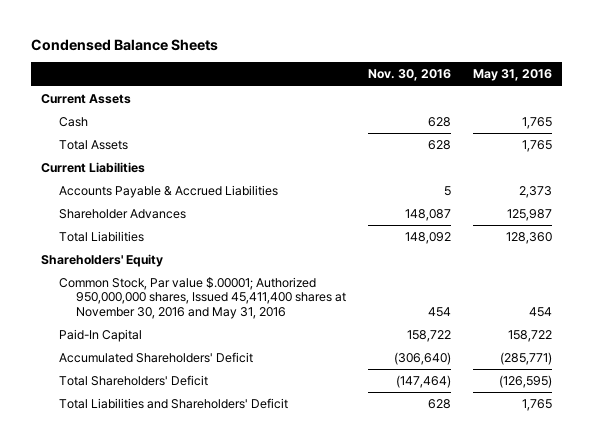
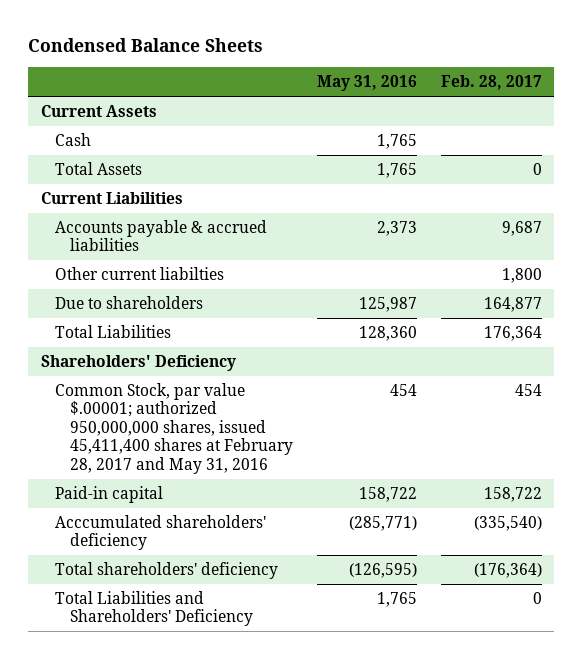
- | Nov. 30, 2016 | May 31, 2016
+ | May 31, 2016 | Feb. 28, 2017
- Accounts Payable & Accrued Liabilities | 5 | 2,373
- Shareholder Advances | 148,087 | 125,987
+ Accounts payable & accrued liabilities | 2,373 | 9,687
+ Other current liabilties | | 1,800
+ Due to shareholders | 125,987 | 164,877
- Shareholders' Equity
- Common Stock, Par value $.00001; Authorized 950,000,000 shares, Issued 45,411,400 shares at November 30, 2016 and May 31, 2016 | 454 | 454
- Paid-In Capital | 158,722 | 158,722
- Accumulated Shareholders' Deficit | (306,640) | (285,771)
- Total Shareholders' Deficit | (147,464) | (126,595)
- Total Liabilities and Shareholders' Deficit | 628 | 1,765
+ Shareholders' Deficiency
+ Common Stock, par value $.00001; authorized 950,000,000 shares, issued 45,411,400 shares at February 28, 2017 and May 31, 2016 | 454 | 454
+ Paid-in capital | 158,722 | 158,722
+ Acccumulated shareholders' deficiency | (285,771) | (335,540)
+ Total shareholders' deficiency | (126,595) | (176,364)
+ Total Liabilities and Shareholders' Deficiency | 1,765 | 0

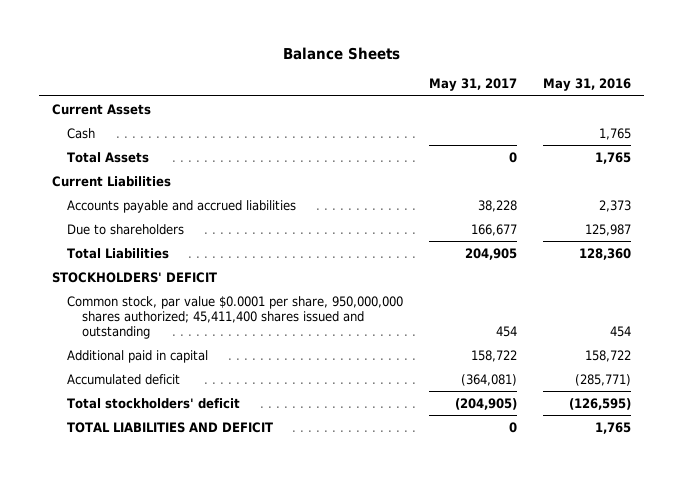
- Condensed Balance Sheets
+ Balance Sheets
- | May 31, 2016 | Feb. 28, 2017
+ | May 31, 2017 | May 31, 2016
- Accounts payable & accrued liabilities | 2,373 | 9,687
- Other current liabilties | | 1,800
+ Accounts payable and accrued liabilities | 38,228 | 2,373
- Shareholders' Deficiency
- Common Stock, par value $.00001; authorized 950,000,000 shares, issued 45,411,400 shares at February 28, 2017 and May 31, 2016 | 454 | 454
- Paid-in capital | 158,722 | 158,722
- Acccumulated shareholders' deficiency | (285,771) | (335,540)
- Total shareholders' deficiency | (126,595) | (176,364)
- Total Liabilities and Shareholders' Deficiency | 1,765 | 0
+ STOCKHOLDERS' DEFICIT
+ Common stock, par value $0.0001 per share, 950,000,000 shares authorized; 45,411,400 shares issued and outstanding | 454 | 454
+ Additional paid in capital | 158,722 | 158,722
+ Accumulated deficit | (364,081) | (285,771)
+ Total stockholders' deficit | (204,905) | (126,595)
+ TOTAL LIABILITIES AND DEFICIT | 0 | 1,765

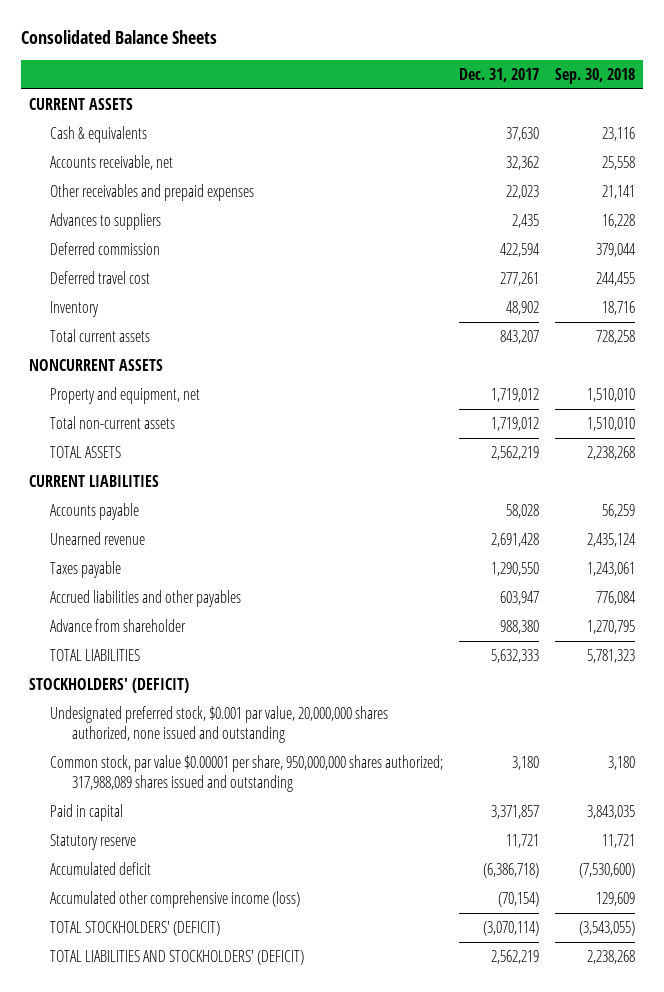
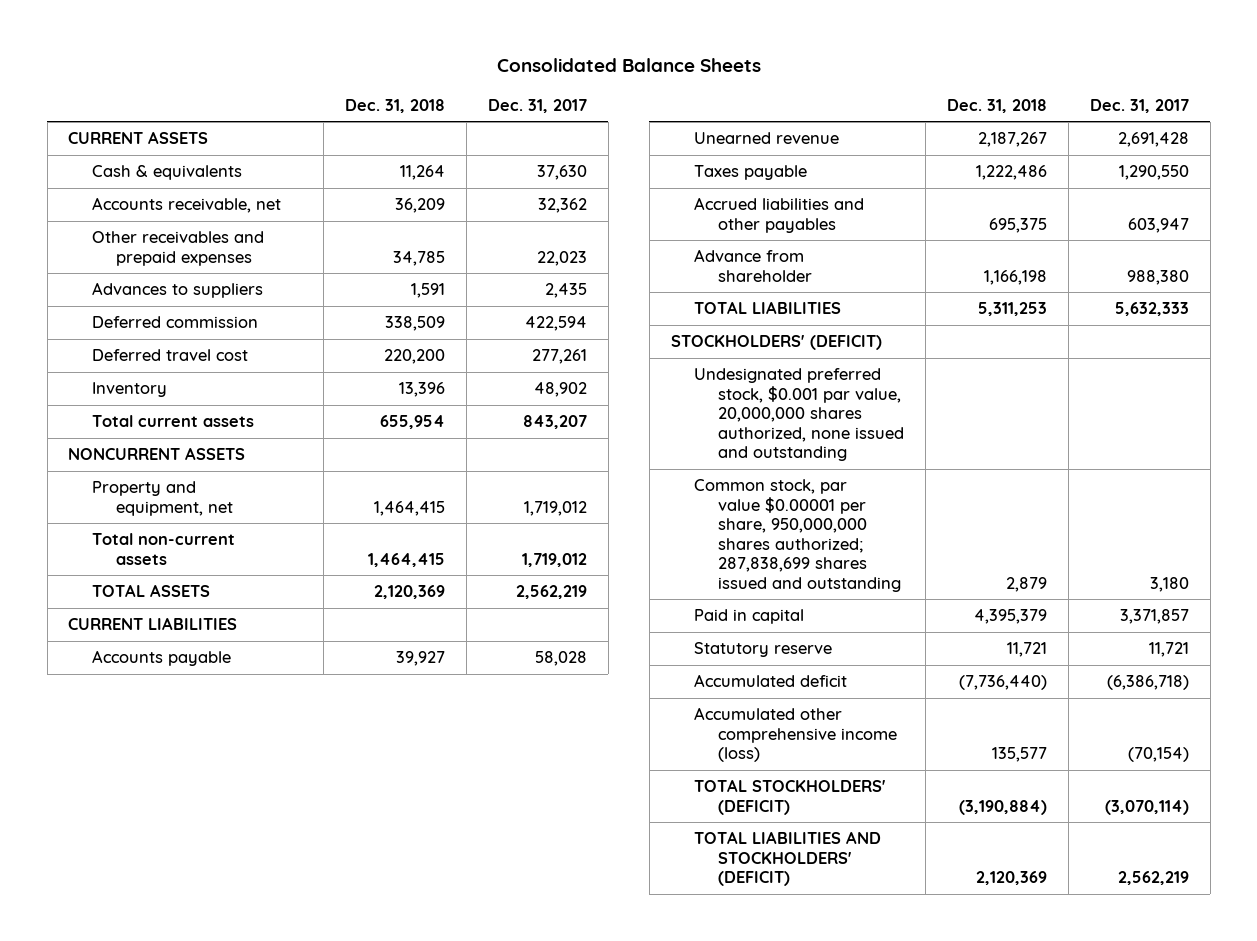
- | Dec. 31, 2017 | Sep. 30, 2018
+ | Dec. 31, 2018 | Dec. 31, 2017
- Common stock, par value $0.00001 per share, 950,000,000 shares authorized; 317,988,089 shares issued and outstanding | 3,180 | 3,180
+ Common stock, par value $0.00001 per share, 950,000,000 shares authorized; 287,838,699 shares issued and outstanding | 2,879 | 3,180

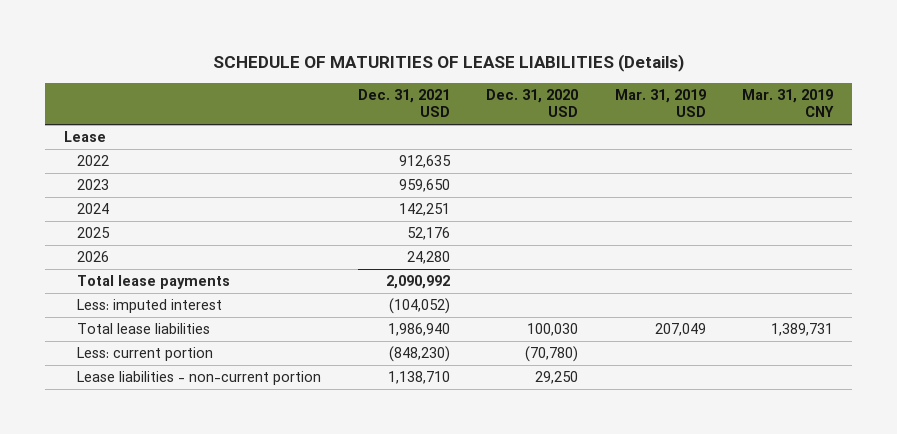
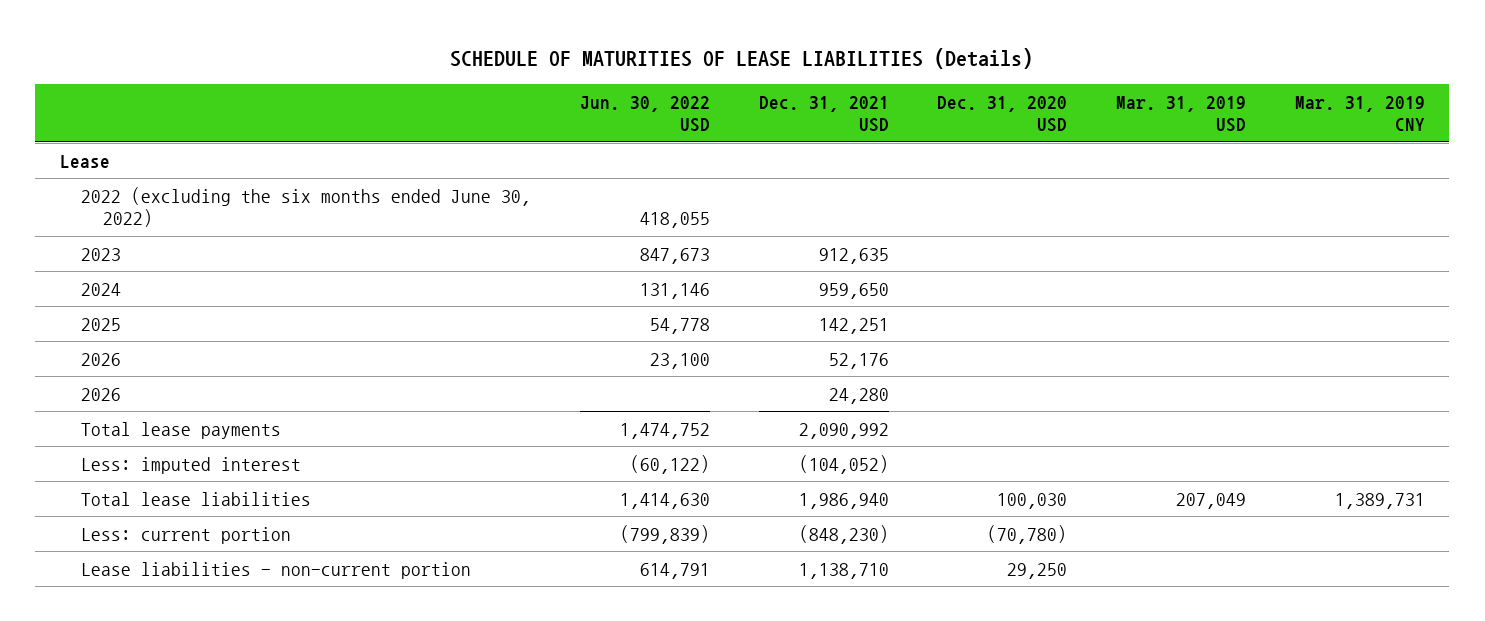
- | Dec. 31, 2021 USD | Dec. 31, 2020 USD | Mar. 31, 2019 USD | Mar. 31, 2019 CNY
+ | Jun. 30, 2022 USD | Dec. 31, 2021 USD | Dec. 31, 2020 USD | Mar. 31, 2019 USD | Mar. 31, 2019 CNY
- 2022 | 912,635 | | |
- 2023 | 959,650 | | |
- 2024 | 142,251 | | |
- 2025 | 52,176 | | |
+ 2022 (excluding the six months ended June 30, 2022) | 418,055 | | | |
+ 2023 | 847,673 | 912,635 | | |
+ 2024 | 131,146 | 959,650 | | |
+ 2025 | 54,778 | 142,251 | | |
+ 2026 | 23,100 | 52,176 | | |

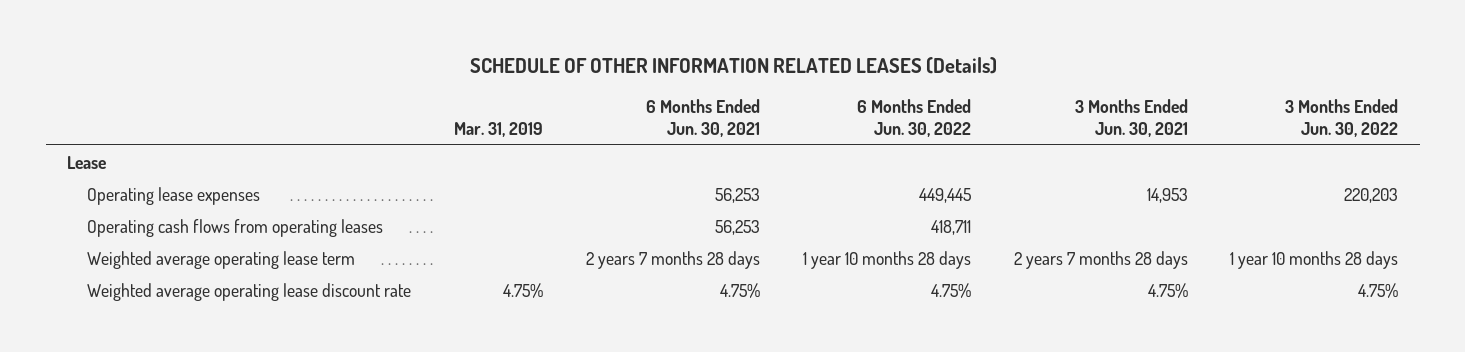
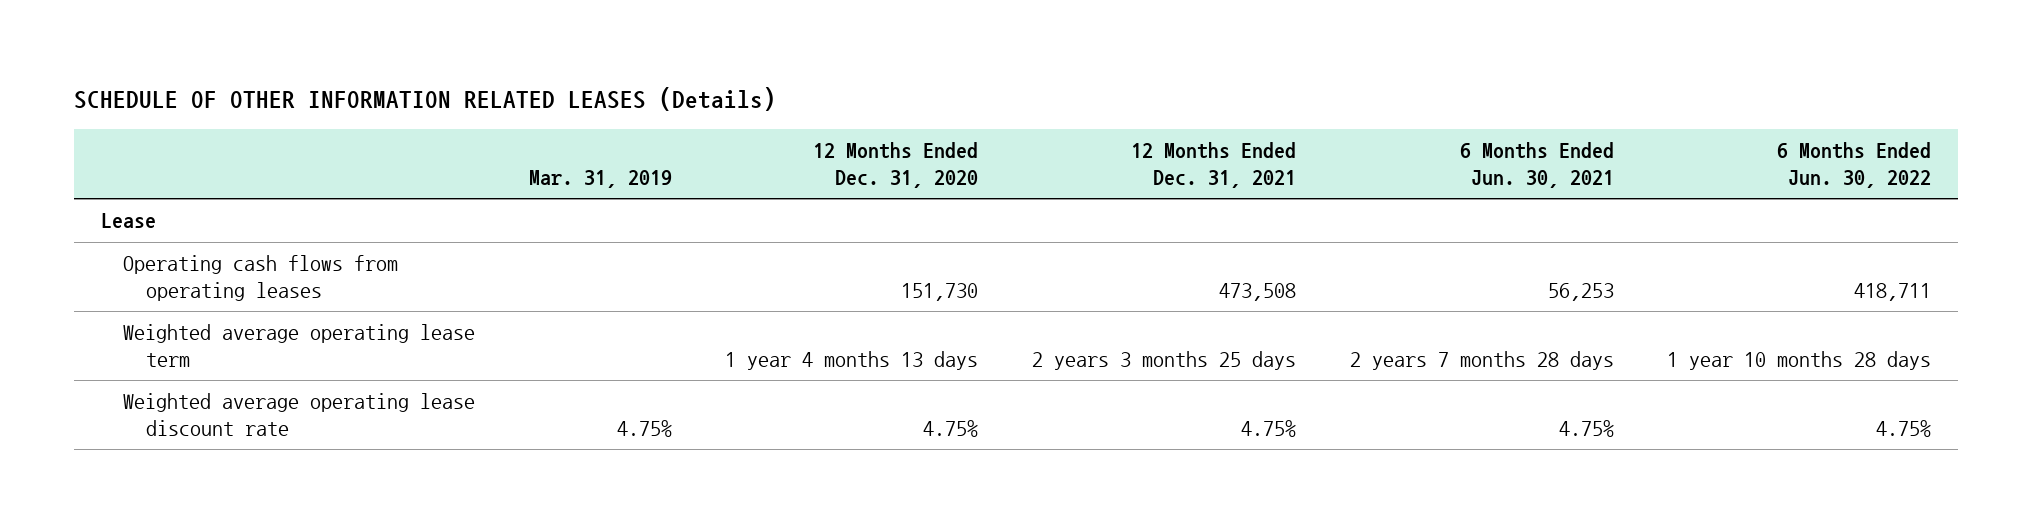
- | Mar. 31, 2019 | 6 Months Ended Jun. 30, 2021 | 6 Months Ended Jun. 30, 2022 | 3 Months Ended Jun. 30, 2021 | 3 Months Ended Jun. 30, 2022
+ | Mar. 31, 2019 | 12 Months Ended Dec. 31, 2020 | 12 Months Ended Dec. 31, 2021 | 6 Months Ended Jun. 30, 2021 | 6 Months Ended Jun. 30, 2022
- Operating lease expenses | | 56,253 | 449,445 | 14,953 | 220,203

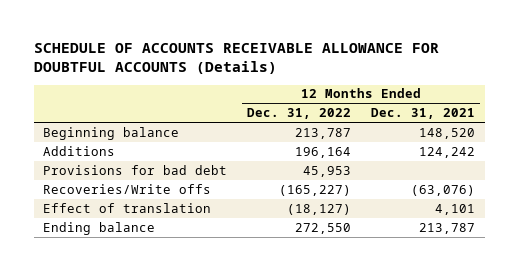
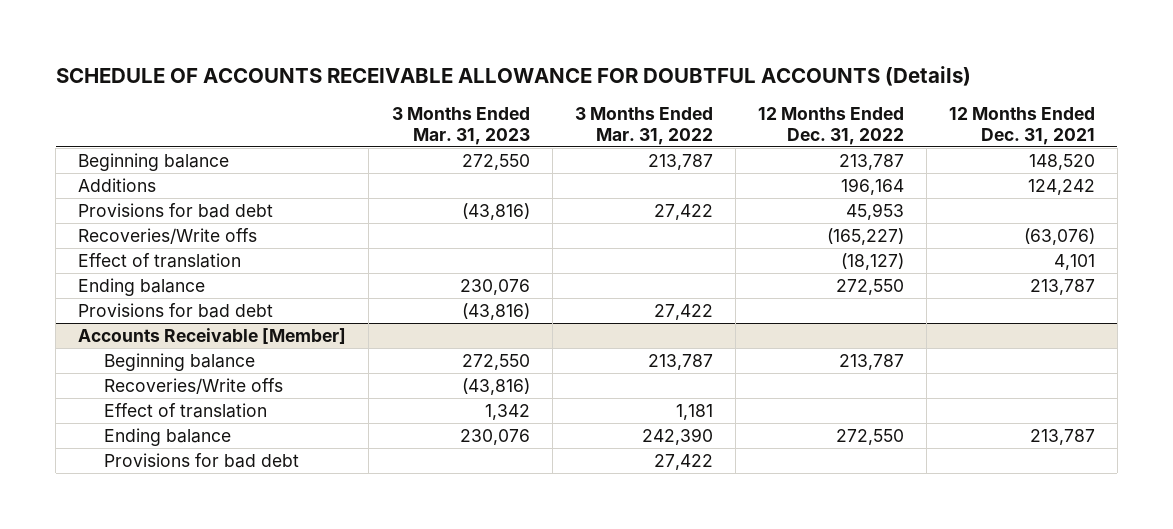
- | 12 Months Ended Dec. 31, 2022 | 12 Months Ended Dec. 31, 2021
+ | 3 Months Ended Mar. 31, 2023 | 3 Months Ended Mar. 31, 2022 | 12 Months Ended Dec. 31, 2022 | 12 Months Ended Dec. 31, 2021
+ Provisions for bad debt | (43,816) | 27,422 | |
+ Accounts Receivable [Member]
+ Beginning balance | 272,550 | 213,787 | 213,787 |
+ Recoveries/Write offs | (43,816) | | |
+ Effect of translation | 1,342 | 1,181 | |
+ Ending balance | 230,076 | 242,390 | 272,550 | 213,787
+ Provisions for bad debt | | 27,422 | |

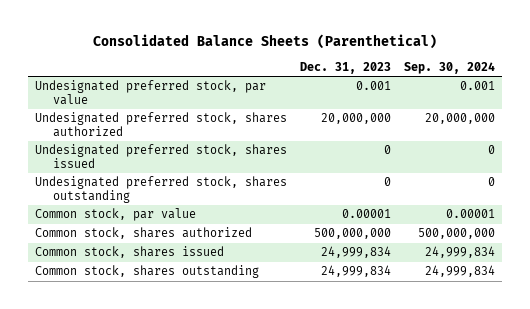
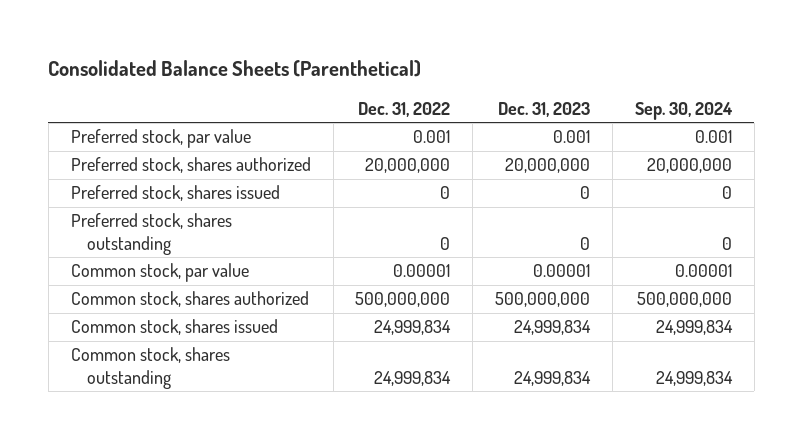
- | Dec. 31, 2023 | Sep. 30, 2024
+ | Dec. 31, 2022 | Dec. 31, 2023 | Sep. 30, 2024
- Undesignated preferred stock, par value | 0.001 | 0.001
- Undesignated preferred stock, shares authorized | 20,000,000 | 20,000,000
- Undesignated preferred stock, shares issued | 0 | 0
- Undesignated preferred stock, shares outstanding | 0 | 0
+ Preferred stock, par value | 0.001 | 0.001 | 0.001
+ Preferred stock, shares authorized | 20,000,000 | 20,000,000 | 20,000,000
+ Preferred stock, shares issued | 0 | 0 | 0
+ Preferred stock, shares outstanding | 0 | 0 | 0

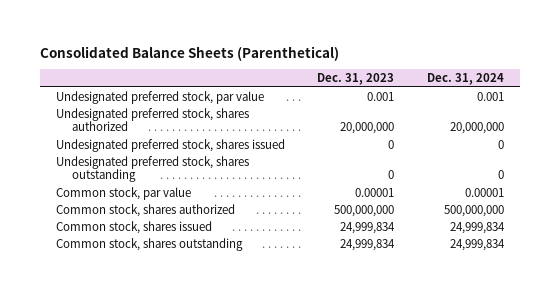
- | Dec. 31, 2022 | Dec. 31, 2023 | Sep. 30, 2024
+ | Dec. 31, 2023 | Dec. 31, 2024
- Preferred stock, par value | 0.001 | 0.001 | 0.001
- Preferred stock, shares authorized | 20,000,000 | 20,000,000 | 20,000,000
- Preferred stock, shares issued | 0 | 0 | 0
- Preferred stock, shares outstanding | 0 | 0 | 0
+ Undesignated preferred stock, par value | 0.001 | 0.001
+ Undesignated preferred stock, shares authorized | 20,000,000 | 20,000,000
+ Undesignated preferred stock, shares issued | 0 | 0
+ Undesignated preferred stock, shares outstanding | 0 | 0

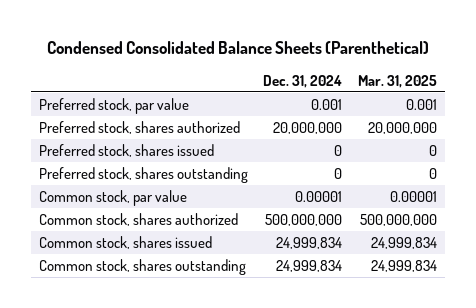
- Consolidated Balance Sheets (Parenthetical)
+ Condensed Consolidated Balance Sheets (Parenthetical)
- | Dec. 31, 2023 | Dec. 31, 2024
+ | Dec. 31, 2024 | Mar. 31, 2025
- Undesignated preferred stock, par value | 0.001 | 0.001
- Undesignated preferred stock, shares authorized | 20,000,000 | 20,000,000
- Undesignated preferred stock, shares issued | 0 | 0
- Undesignated preferred stock, shares outstanding | 0 | 0
+ Preferred stock, par value | 0.001 | 0.001
+ Preferred stock, shares authorized | 20,000,000 | 20,000,000
+ Preferred stock, shares issued | 0 | 0
+ Preferred stock, shares outstanding | 0 | 0

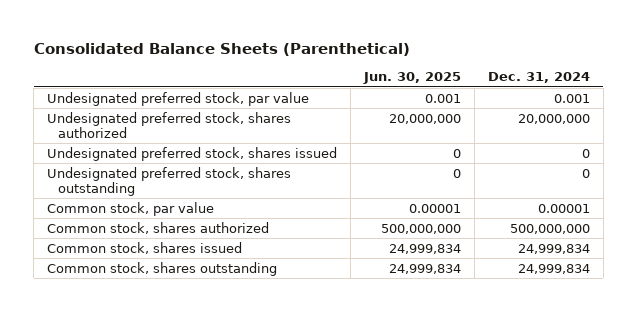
- Condensed Consolidated Balance Sheets (Parenthetical)
+ Consolidated Balance Sheets (Parenthetical)
- | Dec. 31, 2024 | Mar. 31, 2025
+ | Jun. 30, 2025 | Dec. 31, 2024
- Preferred stock, par value | 0.001 | 0.001
- Preferred stock, shares authorized | 20,000,000 | 20,000,000
- Preferred stock, shares issued | 0 | 0
- Preferred stock, shares outstanding | 0 | 0
+ Undesignated preferred stock, par value | 0.001 | 0.001
+ Undesignated preferred stock, shares authorized | 20,000,000 | 20,000,000
+ Undesignated preferred stock, shares issued | 0 | 0
+ Undesignated preferred stock, shares outstanding | 0 | 0

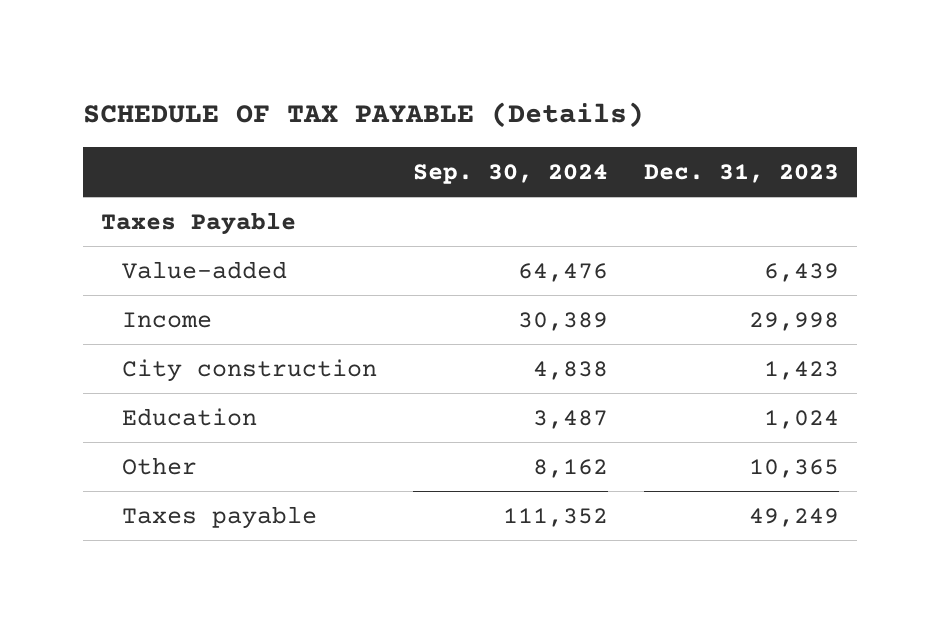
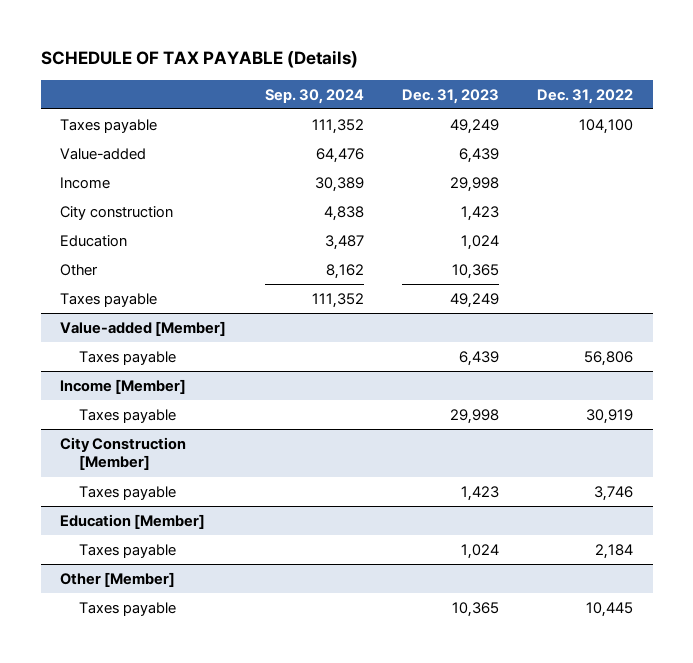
- | Sep. 30, 2024 | Dec. 31, 2023
+ | Sep. 30, 2024 | Dec. 31, 2023 | Dec. 31, 2022
- Taxes Payable
+ Taxes payable | 111,352 | 49,249 | 104,100
+ Value-added [Member]
+ Taxes payable | | 6,439 | 56,806
+ Income [Member]
+ Taxes payable | | 29,998 | 30,919
+ City Construction [Member]
+ Taxes payable | | 1,423 | 3,746
+ Education [Member]
+ Taxes payable | | 1,024 | 2,184
+ Other [Member]
+ Taxes payable | | 10,365 | 10,445

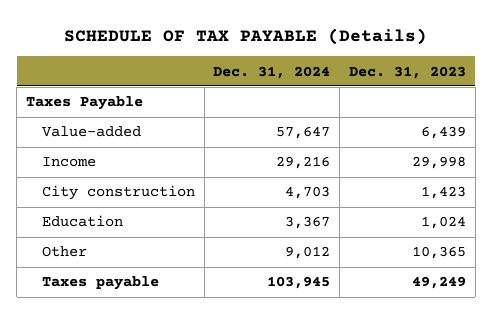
- | Sep. 30, 2024 | Dec. 31, 2023 | Dec. 31, 2022
+ | Dec. 31, 2024 | Dec. 31, 2023
- Taxes payable | 111,352 | 49,249 | 104,100
+ Taxes Payable
- Value-added [Member]
- Taxes payable | | 6,439 | 56,806
- Income [Member]
- Taxes payable | | 29,998 | 30,919
- City Construction [Member]
- Taxes payable | | 1,423 | 3,746
- Education [Member]
- Taxes payable | | 1,024 | 2,184
- Other [Member]
- Taxes payable | | 10,365 | 10,445

